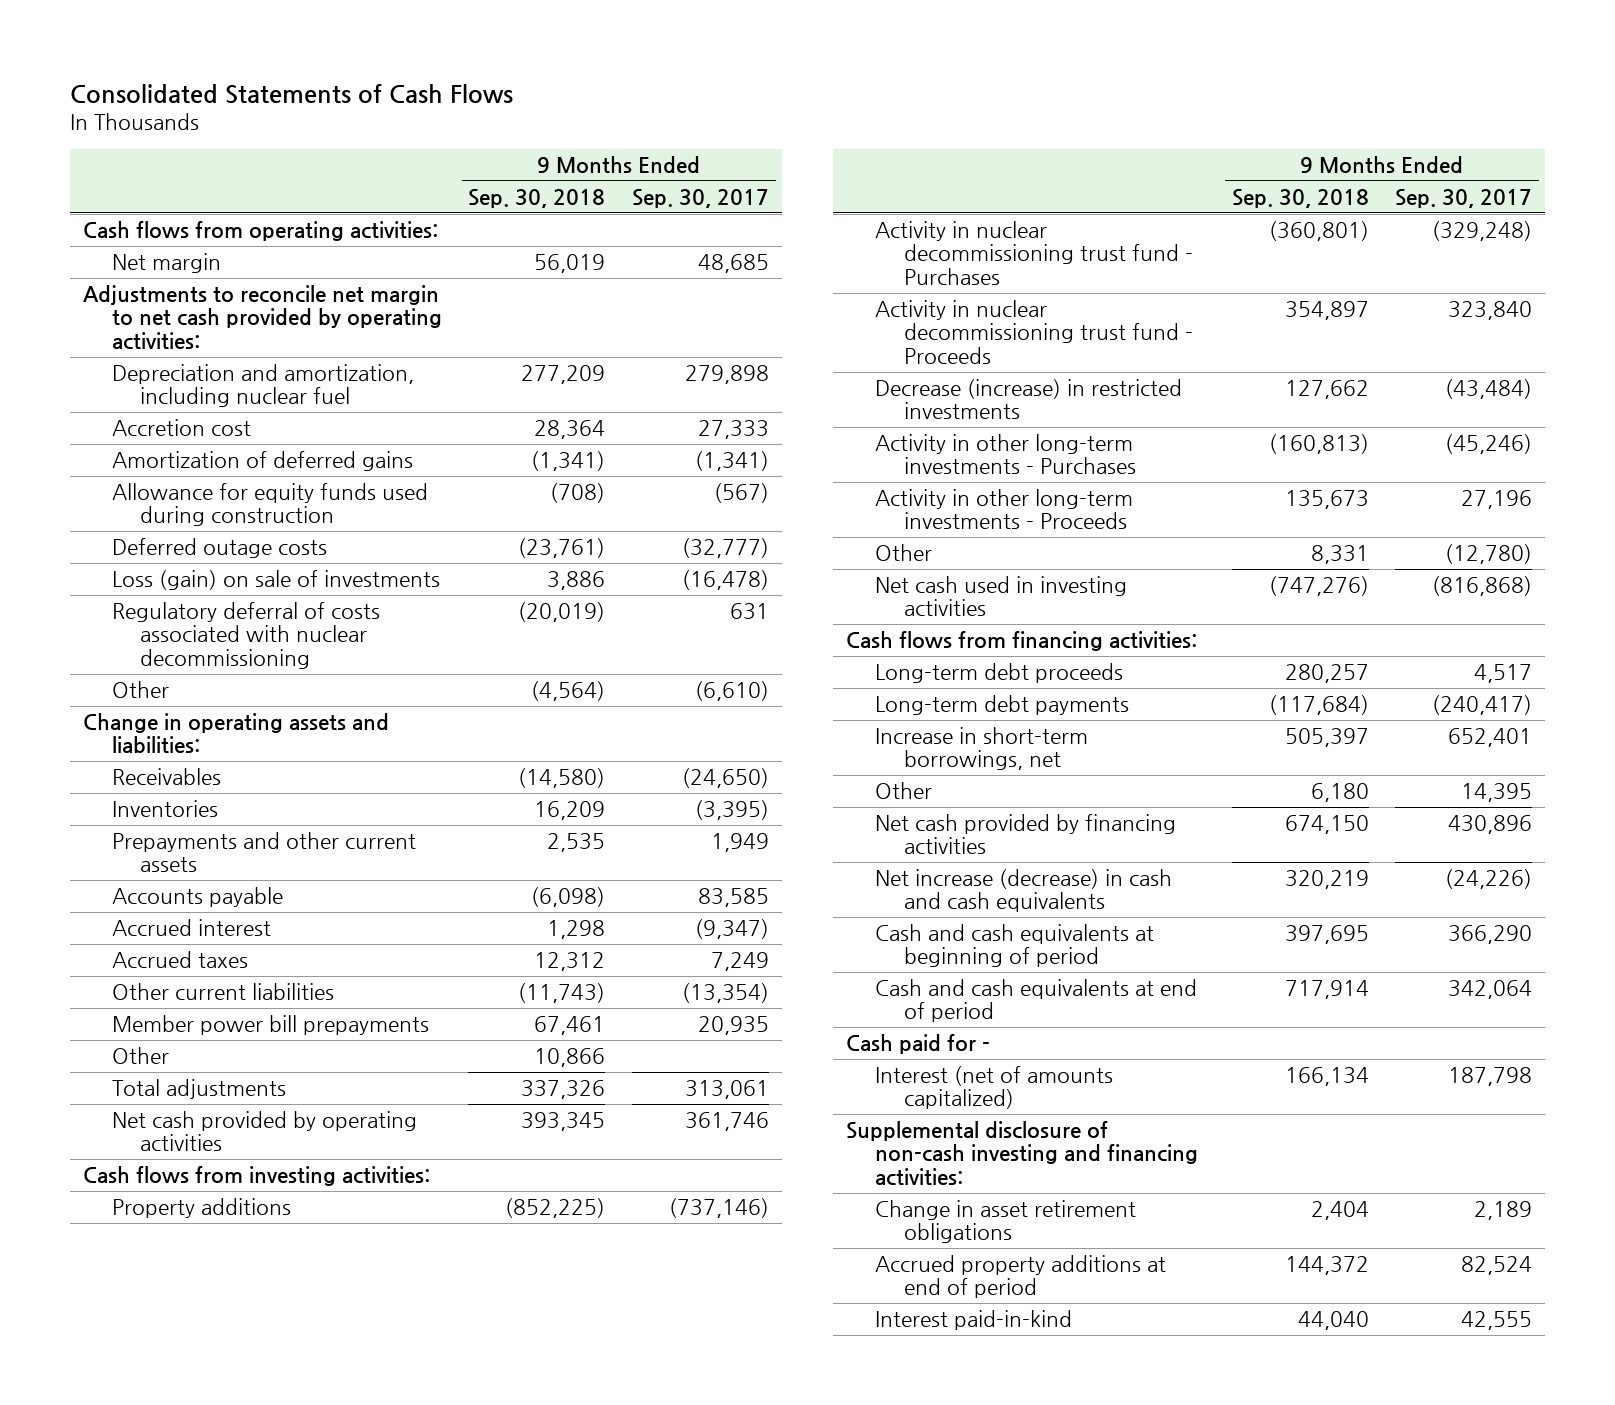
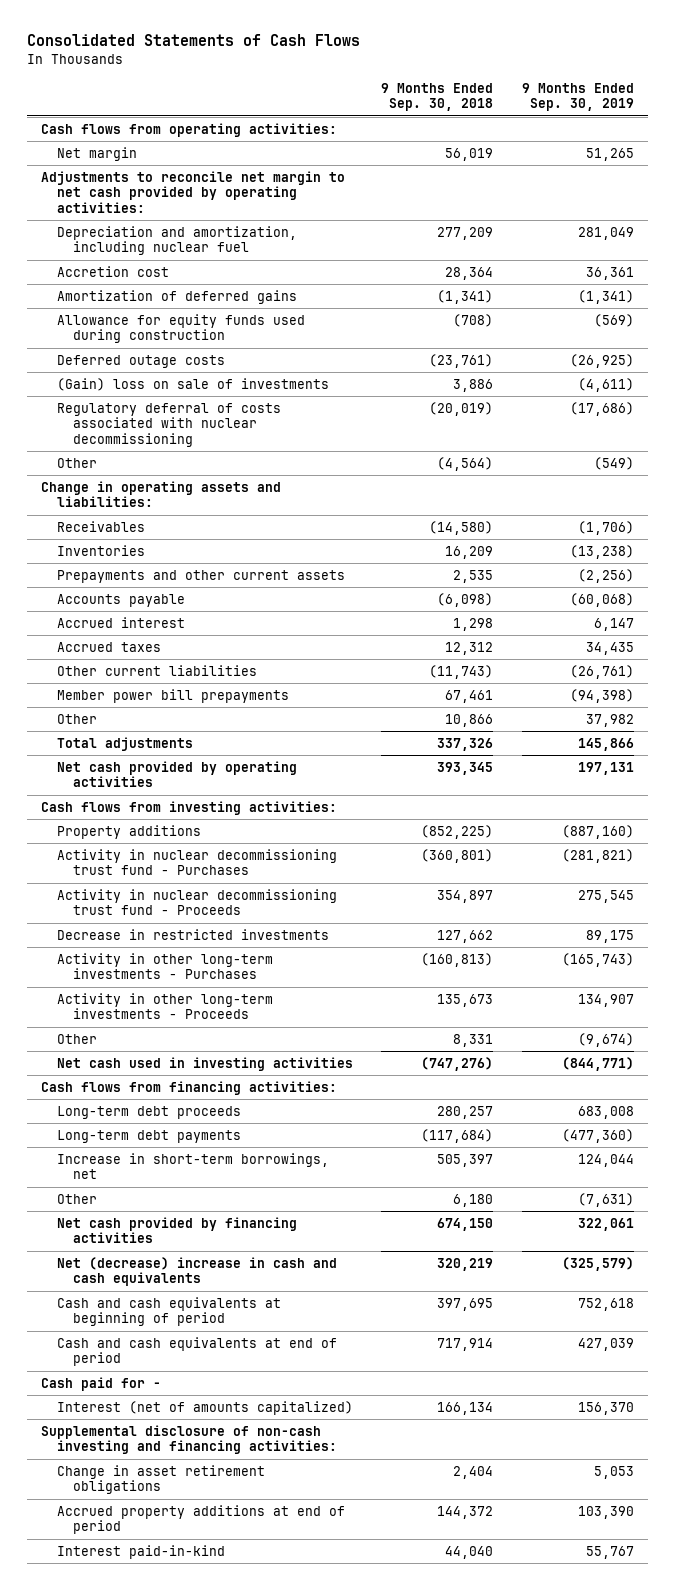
- | 9 Months Ended Sep. 30, 2018 | 9 Months Ended Sep. 30, 2017
+ | 9 Months Ended Sep. 30, 2018 | 9 Months Ended Sep. 30, 2019
- Loss (gain) on sale of investments | 3,886 | (16,478)
+ (Gain) loss on sale of investments | 3,886 | (4,611)
- Decrease (increase) in restricted investments | 127,662 | (43,484)
+ Decrease in restricted investments | 127,662 | 89,175
- Net increase (decrease) in cash and cash equivalents | 320,219 | (24,226)
+ Net (decrease) increase in cash and cash equivalents | 320,219 | (325,579)

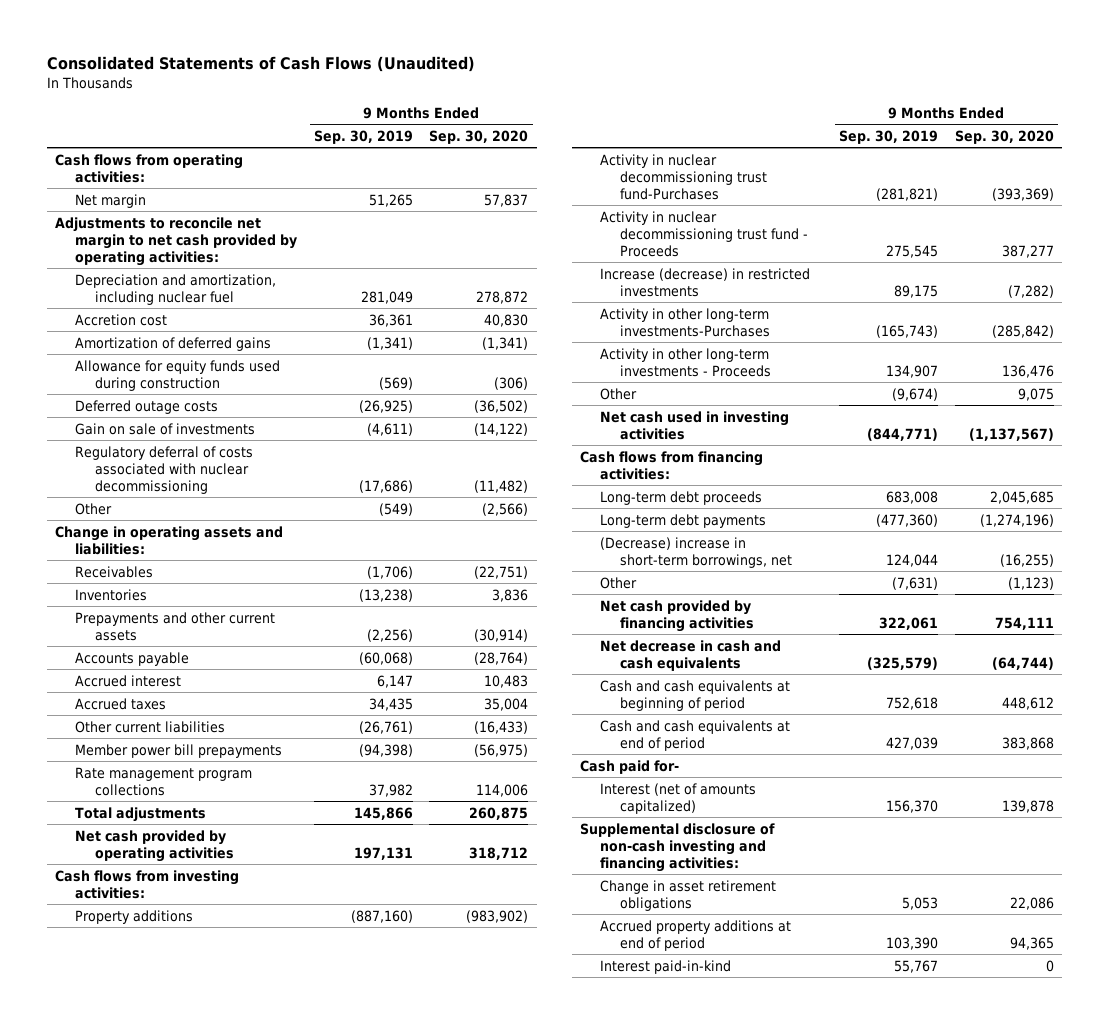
- Consolidated Statements of Cash Flows
+ Consolidated Statements of Cash Flows (Unaudited)
- | 9 Months Ended Sep. 30, 2018 | 9 Months Ended Sep. 30, 2019
+ | 9 Months Ended Sep. 30, 2019 | 9 Months Ended Sep. 30, 2020
- (Gain) loss on sale of investments | 3,886 | (4,611)
+ Gain on sale of investments | (4,611) | (14,122)
- Other | 10,866 | 37,982
+ Rate management program collections | 37,982 | 114,006
- Activity in nuclear decommissioning trust fund - Purchases | (360,801) | (281,821)
+ Activity in nuclear decommissioning trust fund-Purchases | (281,821) | (393,369)
- Decrease in restricted investments | 127,662 | 89,175
- Activity in other long-term investments - Purchases | (160,813) | (165,743)
+ Increase (decrease) in restricted investments | 89,175 | (7,282)
+ Activity in other long-term investments-Purchases | (165,743) | (285,842)
- Increase in short-term borrowings, net | 505,397 | 124,044
+ (Decrease) increase in short-term borrowings, net | 124,044 | (16,255)
- Net (decrease) increase in cash and cash equivalents | 320,219 | (325,579)
+ Net decrease in cash and cash equivalents | (325,579) | (64,744)
- Cash paid for -
+ Cash paid for-

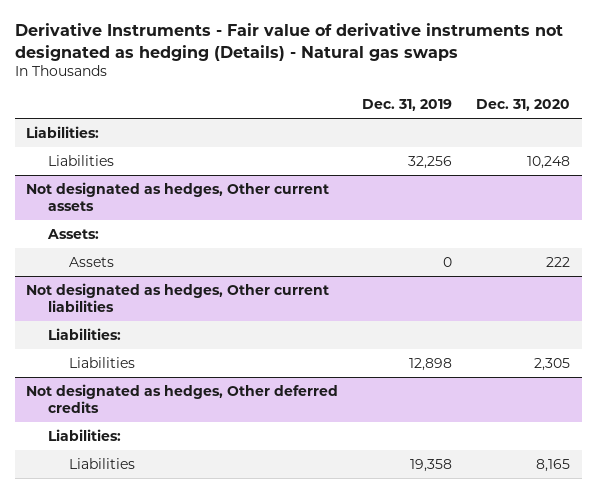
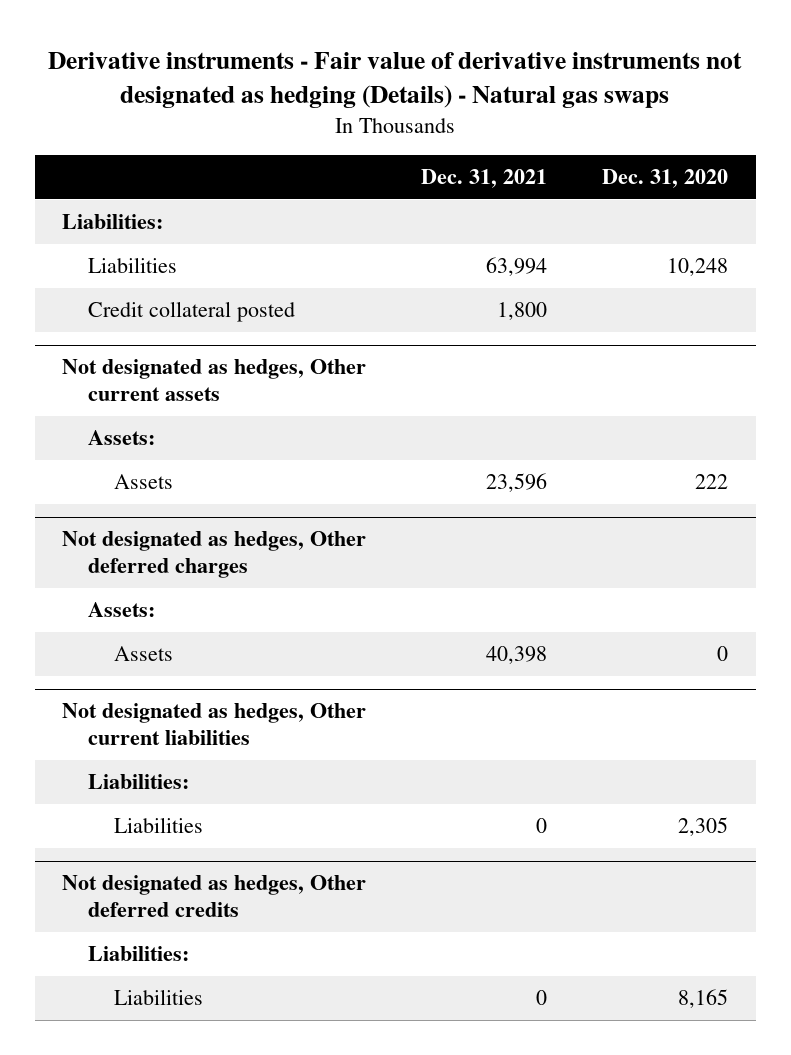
- Derivative Instruments - Fair value of derivative instruments not designated as hedging (Details) - Natural gas swaps
+ Derivative instruments - Fair value of derivative instruments not designated as hedging (Details) - Natural gas swaps
- | Dec. 31, 2019 | Dec. 31, 2020
+ | Dec. 31, 2021 | Dec. 31, 2020
+ Credit collateral posted | 1,800 |
+ Not designated as hedges, Other deferred charges
+ Assets:
+ Assets | 40,398 | 0

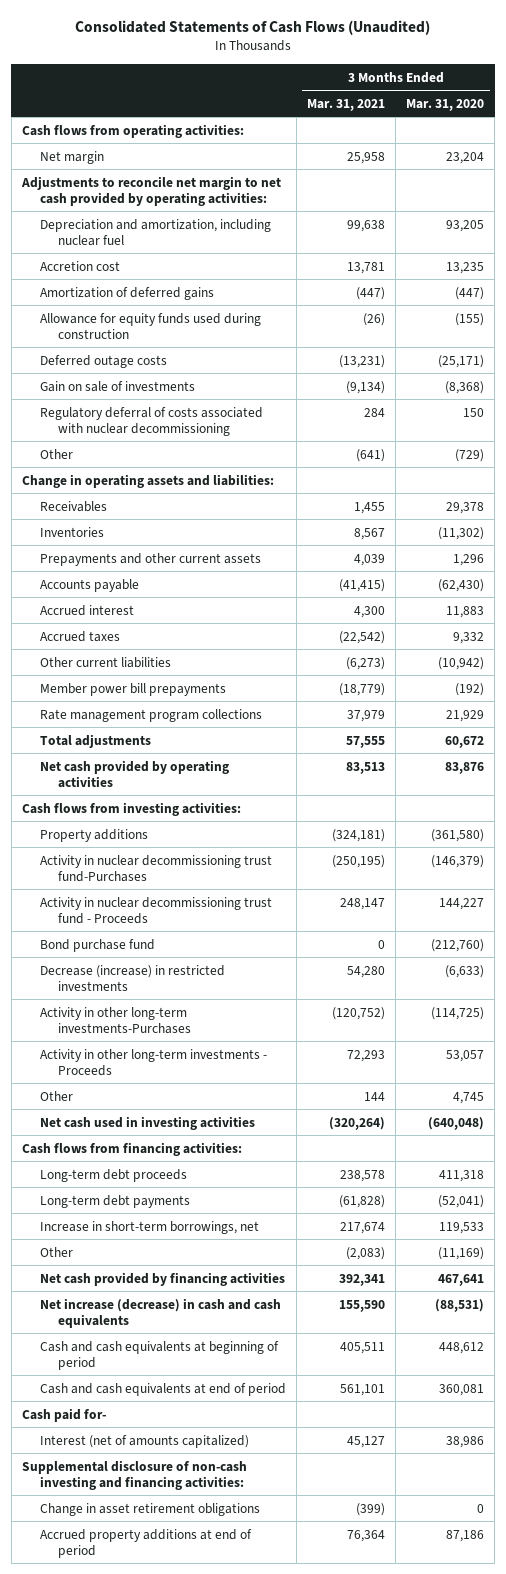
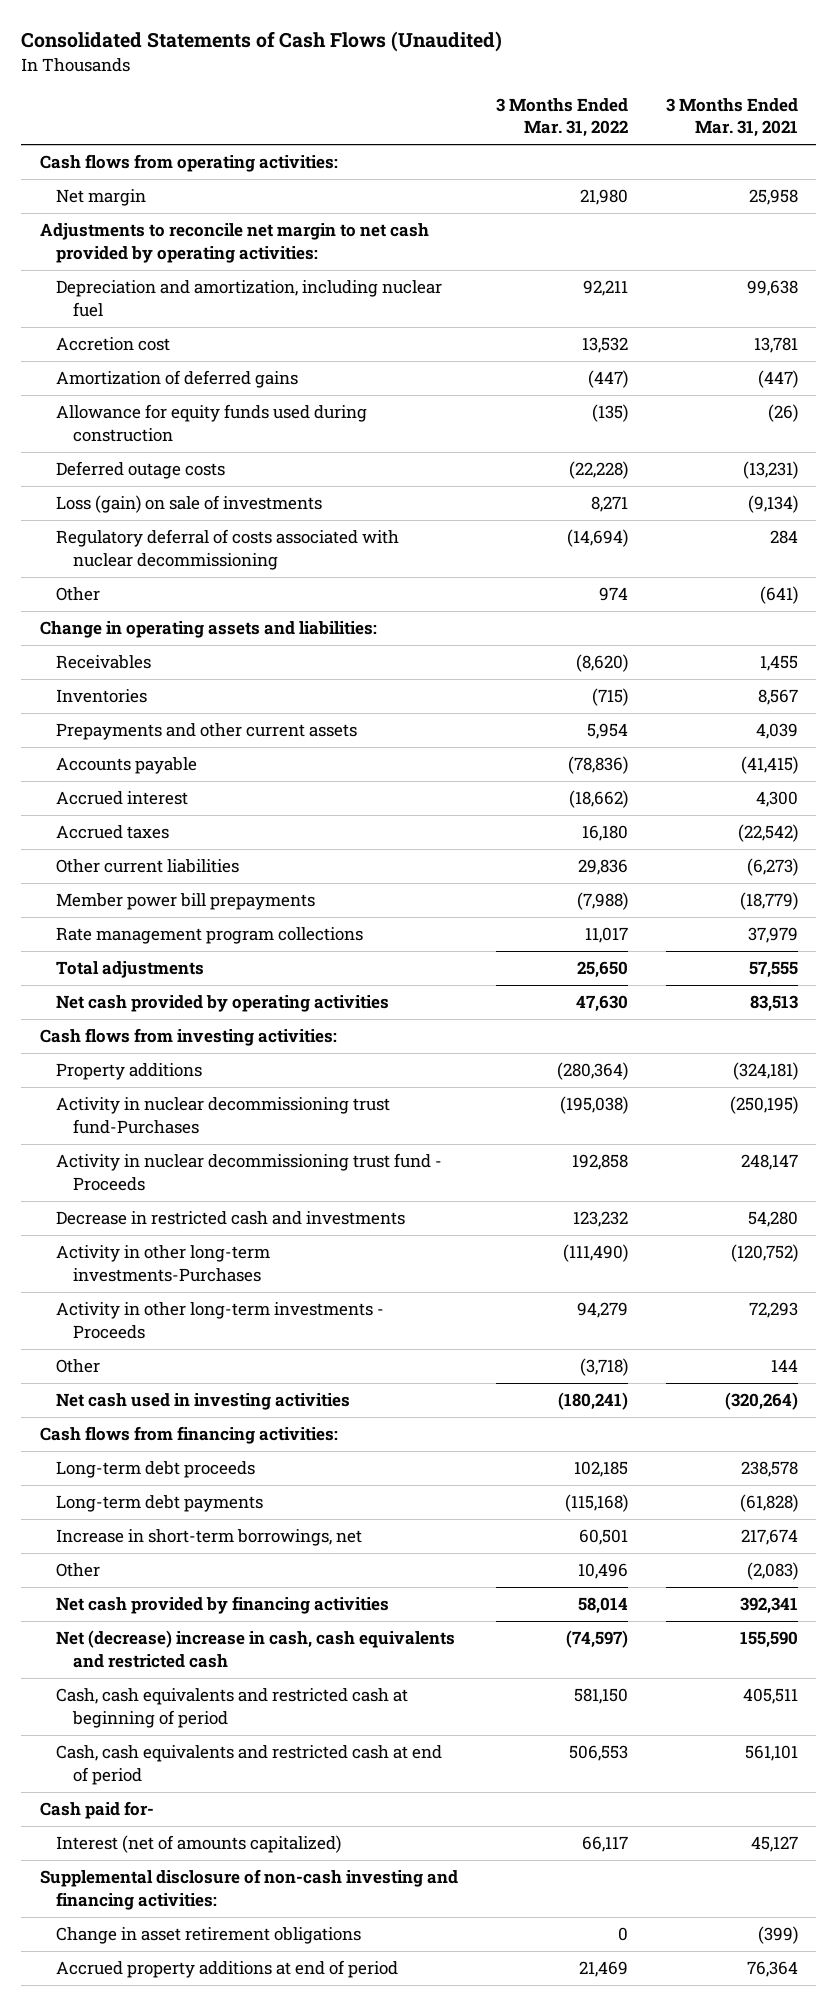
- | 3 Months Ended Mar. 31, 2021 | 3 Months Ended Mar. 31, 2020
+ | 3 Months Ended Mar. 31, 2022 | 3 Months Ended Mar. 31, 2021
- Gain on sale of investments | (9,134) | (8,368)
+ Loss (gain) on sale of investments | 8,271 | (9,134)
- Bond purchase fund | 0 | (212,760)
- Decrease (increase) in restricted investments | 54,280 | (6,633)
+ Decrease in restricted cash and investments | 123,232 | 54,280
- Net increase (decrease) in cash and cash equivalents | 155,590 | (88,531)
- Cash and cash equivalents at beginning of period | 405,511 | 448,612
- Cash and cash equivalents at end of period | 561,101 | 360,081
+ Net (decrease) increase in cash, cash equivalents and restricted cash | (74,597) | 155,590
+ Cash, cash equivalents and restricted cash at beginning of period | 581,150 | 405,511
+ Cash, cash equivalents and restricted cash at end of period | 506,553 | 561,101

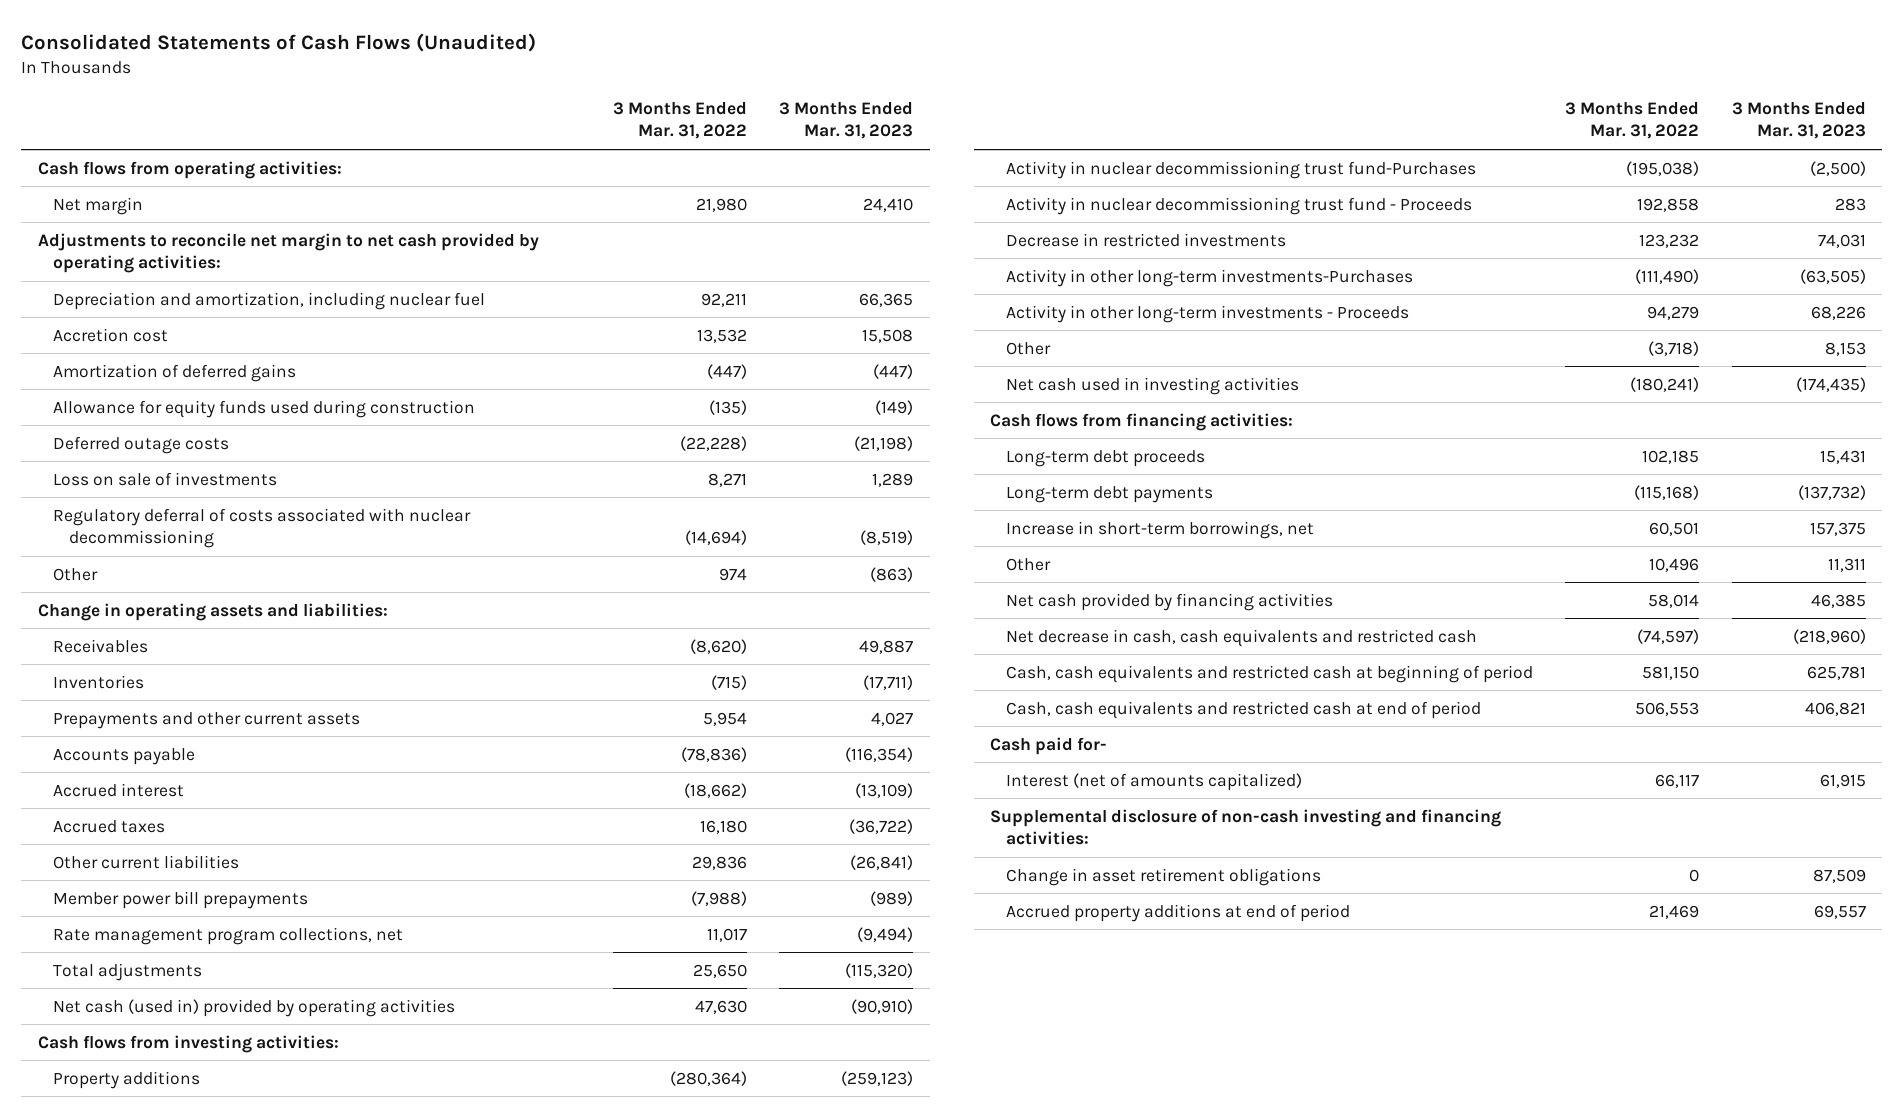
- | 3 Months Ended Mar. 31, 2022 | 3 Months Ended Mar. 31, 2021
+ | 3 Months Ended Mar. 31, 2022 | 3 Months Ended Mar. 31, 2023
- Loss (gain) on sale of investments | 8,271 | (9,134)
+ Loss on sale of investments | 8,271 | 1,289
- Rate management program collections | 11,017 | 37,979
+ Rate management program collections, net | 11,017 | (9,494)
- Net cash provided by operating activities | 47,630 | 83,513
+ Net cash (used in) provided by operating activities | 47,630 | (90,910)
- Decrease in restricted cash and investments | 123,232 | 54,280
+ Decrease in restricted investments | 123,232 | 74,031
- Net (decrease) increase in cash, cash equivalents and restricted cash | (74,597) | 155,590
+ Net decrease in cash, cash equivalents and restricted cash | (74,597) | (218,960)

